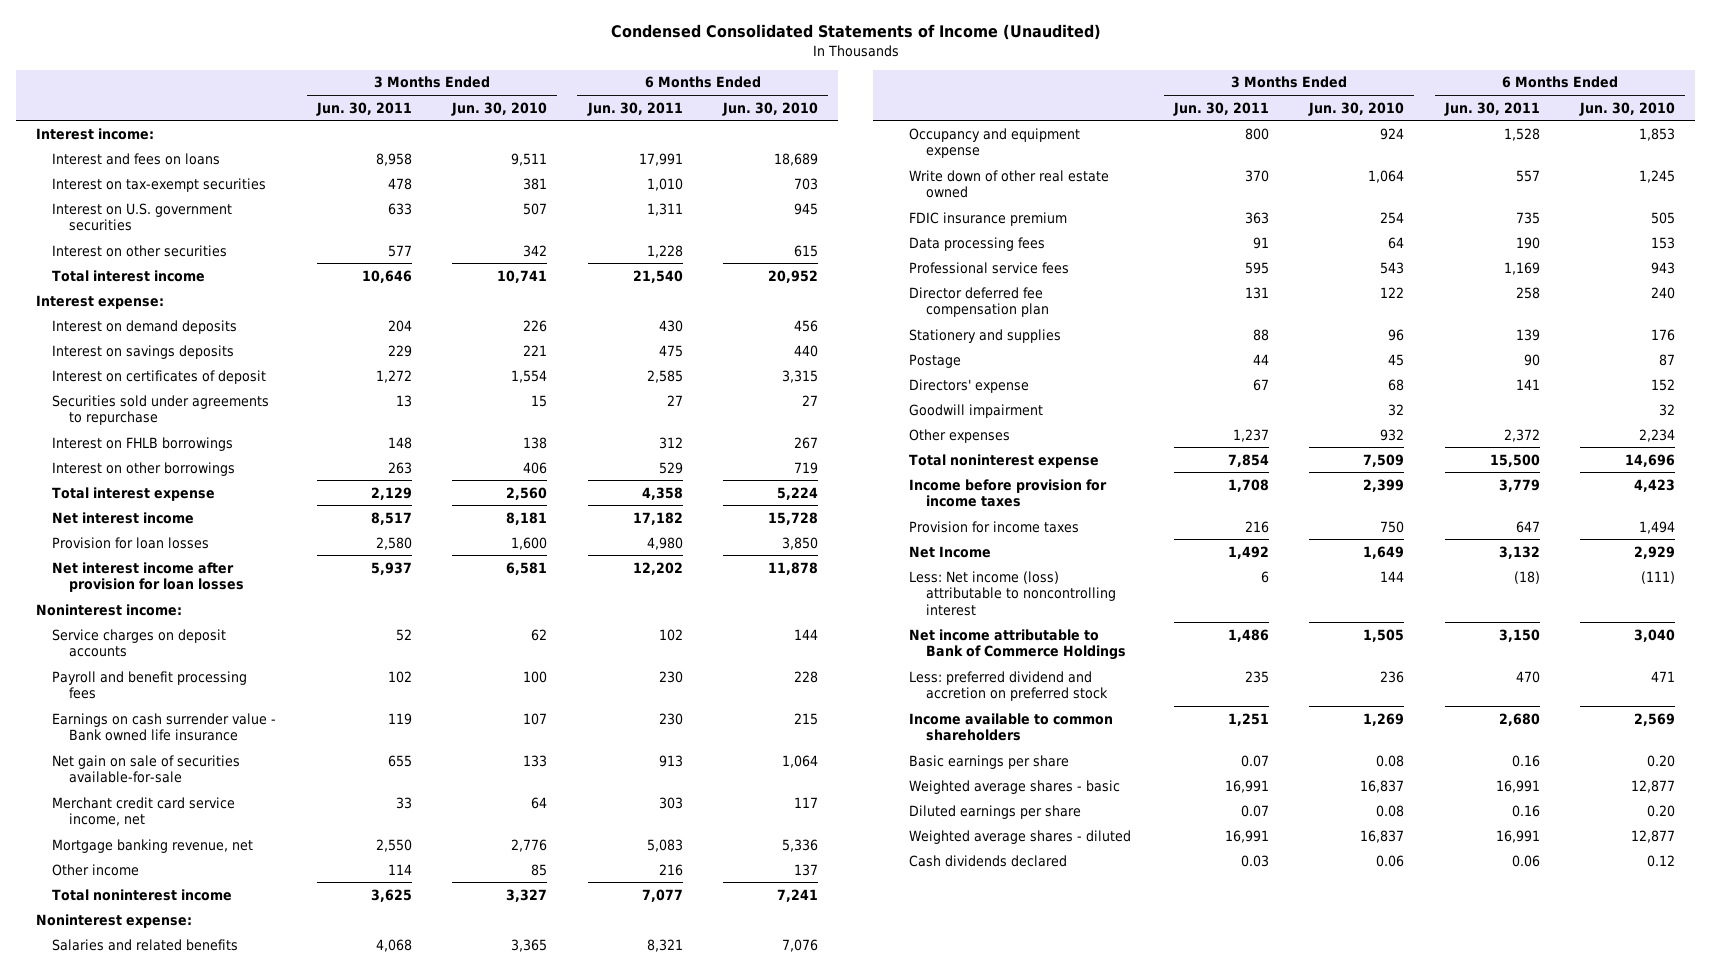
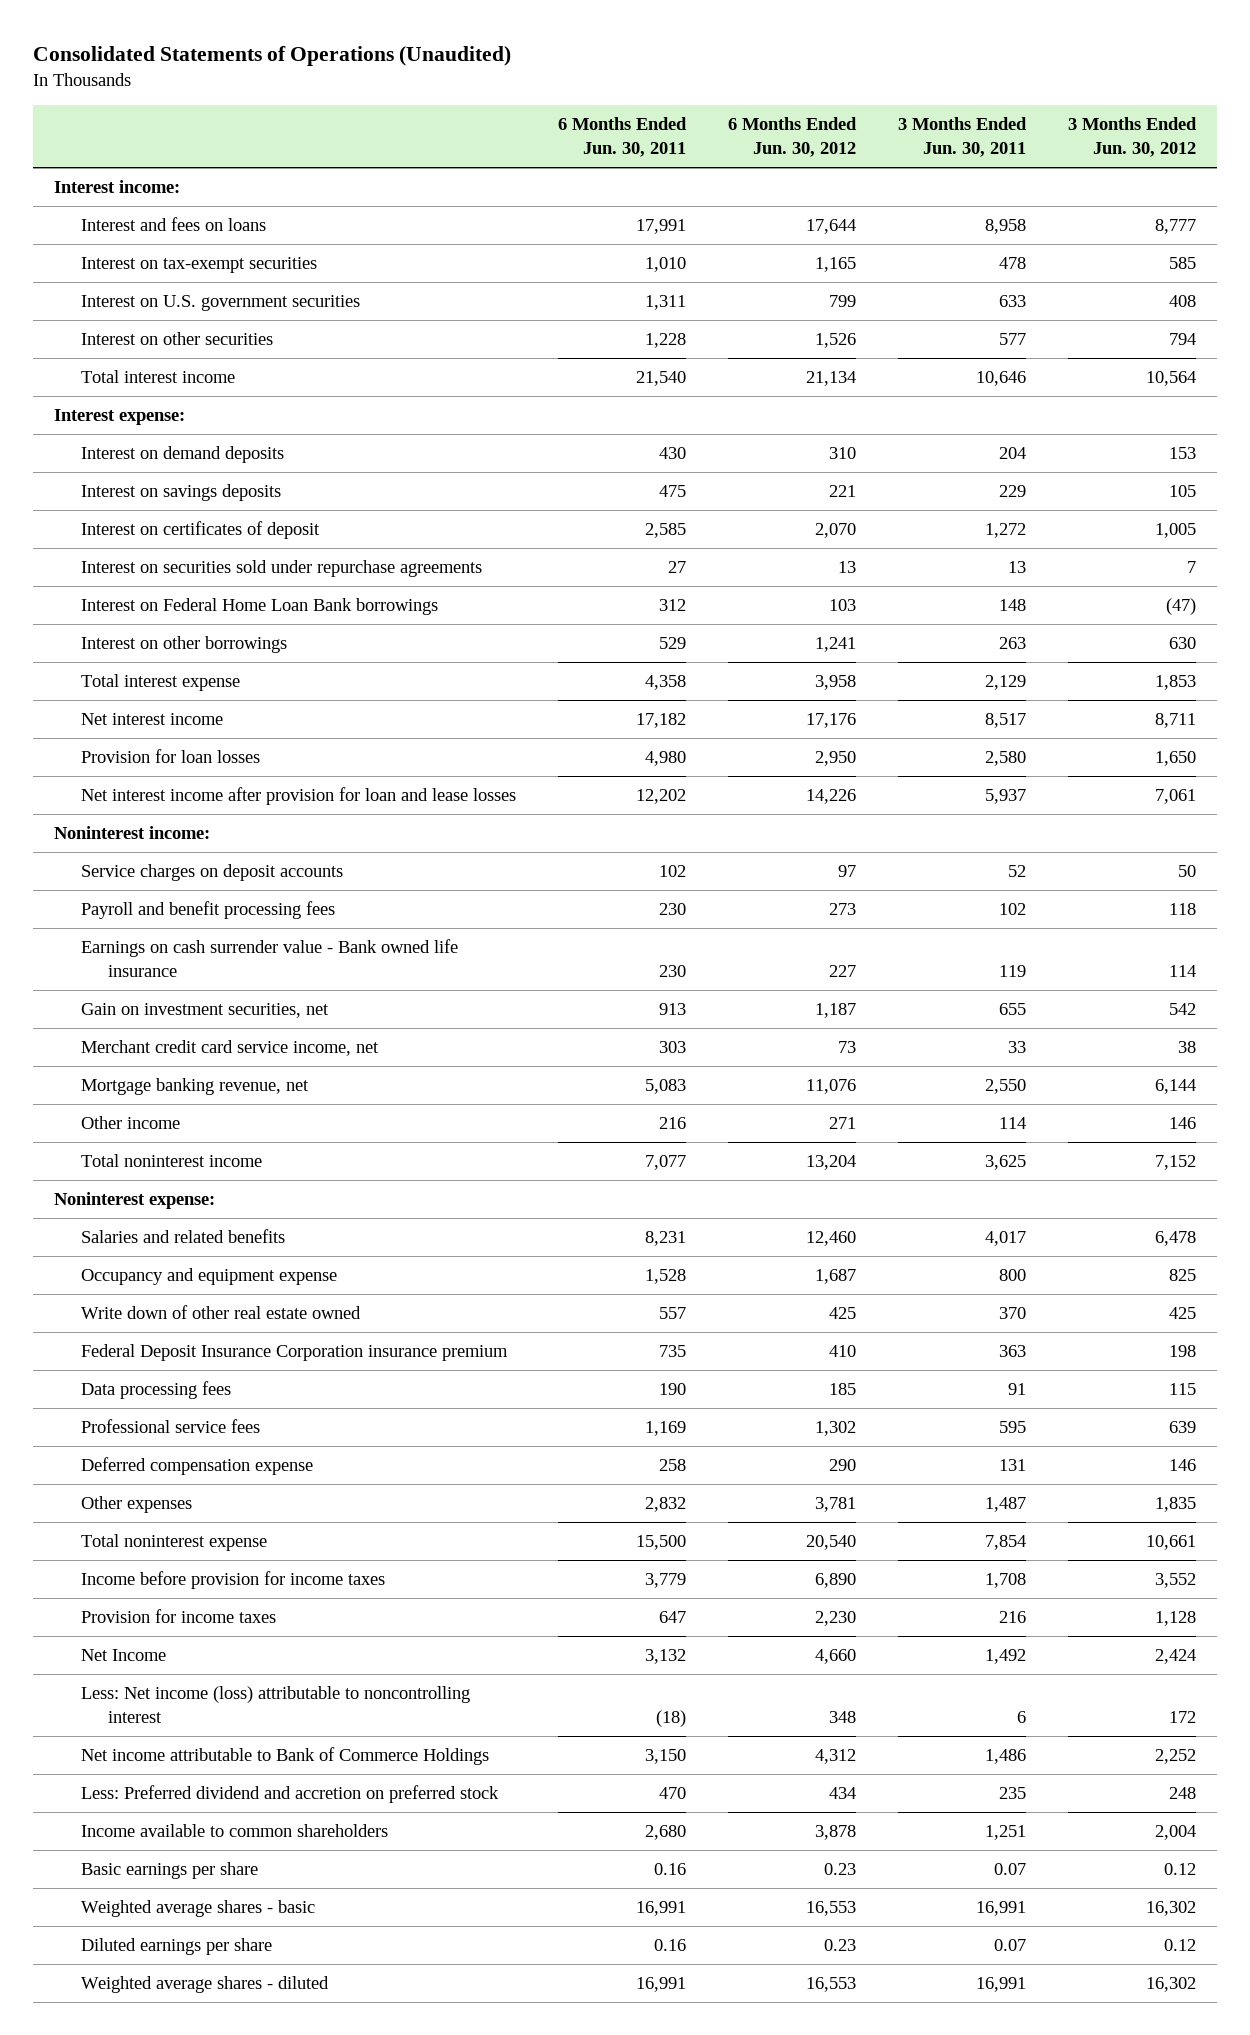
- Condensed Consolidated Statements of Income (Unaudited)
+ Consolidated Statements of Operations (Unaudited)
- | 3 Months Ended Jun. 30, 2011 | 3 Months Ended Jun. 30, 2010 | 6 Months Ended Jun. 30, 2011 | 6 Months Ended Jun. 30, 2010
+ | 6 Months Ended Jun. 30, 2011 | 6 Months Ended Jun. 30, 2012 | 3 Months Ended Jun. 30, 2011 | 3 Months Ended Jun. 30, 2012
- Securities sold under agreements to repurchase | 13 | 15 | 27 | 27
- Interest on FHLB borrowings | 148 | 138 | 312 | 267
+ Interest on securities sold under repurchase agreements | 27 | 13 | 13 | 7
+ Interest on Federal Home Loan Bank borrowings | 312 | 103 | 148 | (47)
- Net interest income after provision for loan losses | 5,937 | 6,581 | 12,202 | 11,878
+ Net interest income after provision for loan and lease losses | 12,202 | 14,226 | 5,937 | 7,061
- Net gain on sale of securities available-for-sale | 655 | 133 | 913 | 1,064
+ Gain on investment securities, net | 913 | 1,187 | 655 | 542
- Salaries and related benefits | 4,068 | 3,365 | 8,321 | 7,076
+ Salaries and related benefits | 8,231 | 12,460 | 4,017 | 6,478
- FDIC insurance premium | 363 | 254 | 735 | 505
+ Federal Deposit Insurance Corporation insurance premium | 735 | 410 | 363 | 198
- Director deferred fee compensation plan | 131 | 122 | 258 | 240
- Stationery and supplies | 88 | 96 | 139 | 176
- Postage | 44 | 45 | 90 | 87
- Directors' expense | 67 | 68 | 141 | 152
- Goodwill impairment | | 32 | | 32
- Other expenses | 1,237 | 932 | 2,372 | 2,234
+ Deferred compensation expense | 258 | 290 | 131 | 146
+ Other expenses | 2,832 | 3,781 | 1,487 | 1,835
- Less: preferred dividend and accretion on preferred stock | 235 | 236 | 470 | 471
+ Less: Preferred dividend and accretion on preferred stock | 470 | 434 | 235 | 248
- Cash dividends declared | 0.03 | 0.06 | 0.06 | 0.12

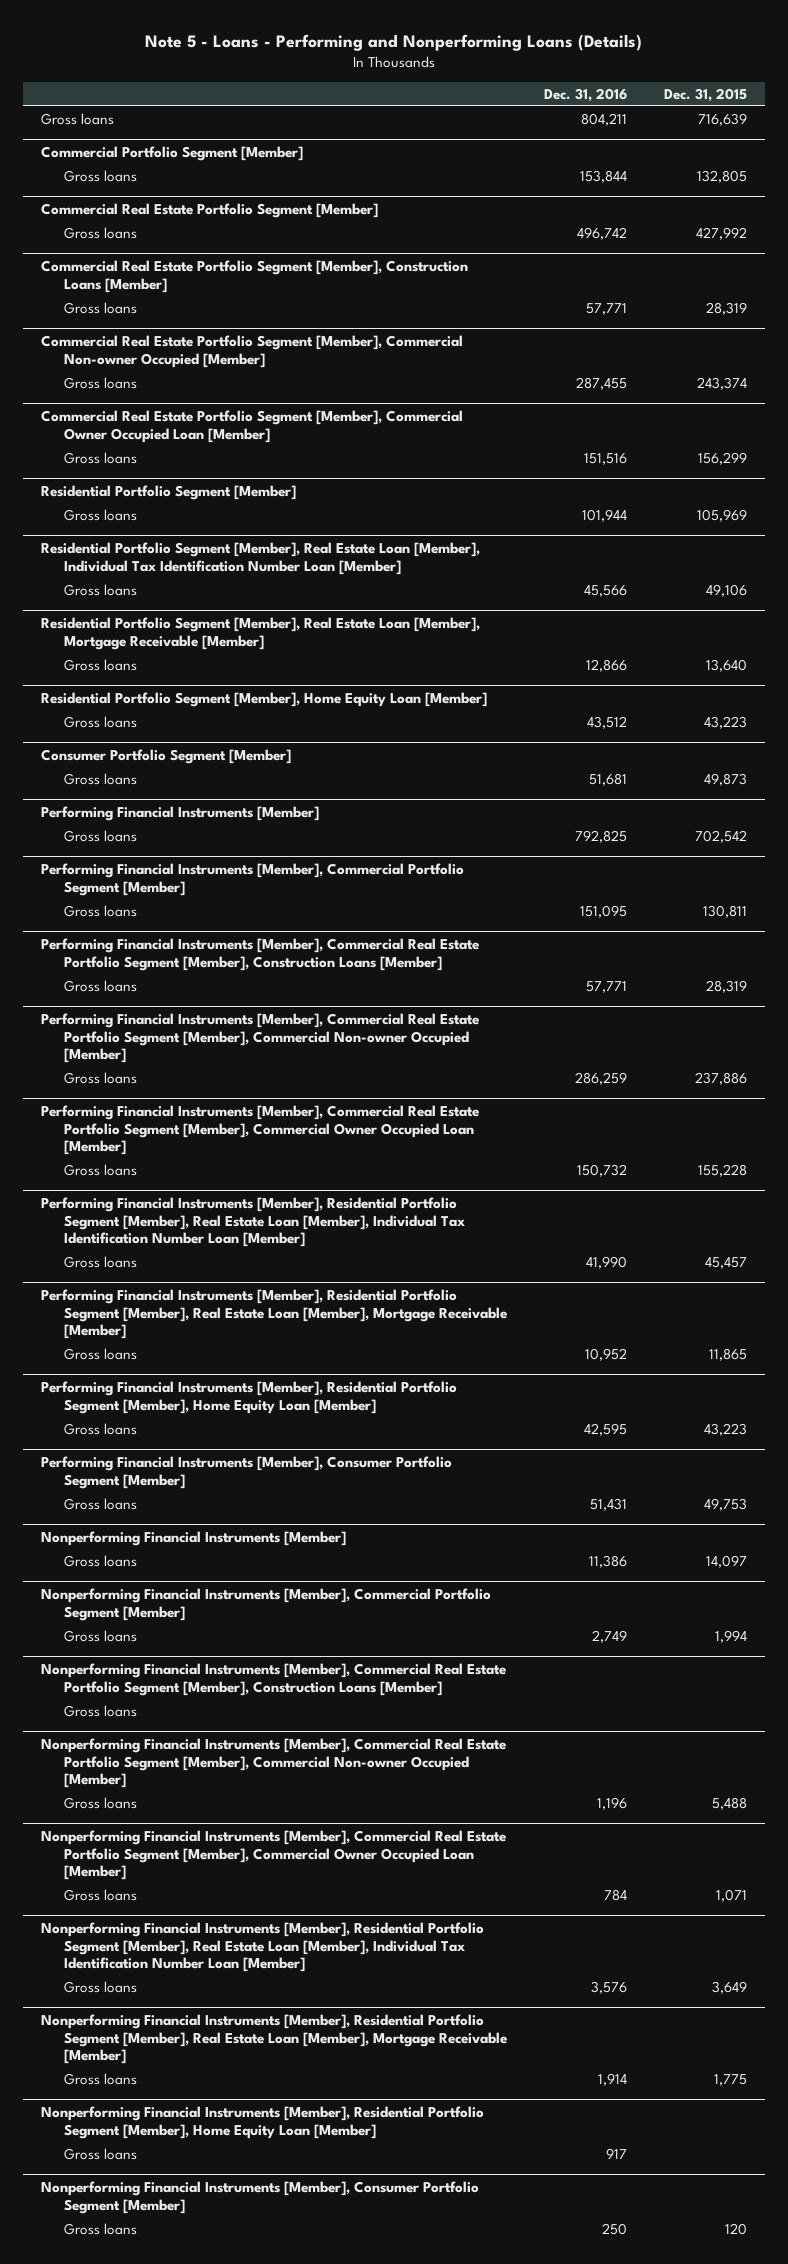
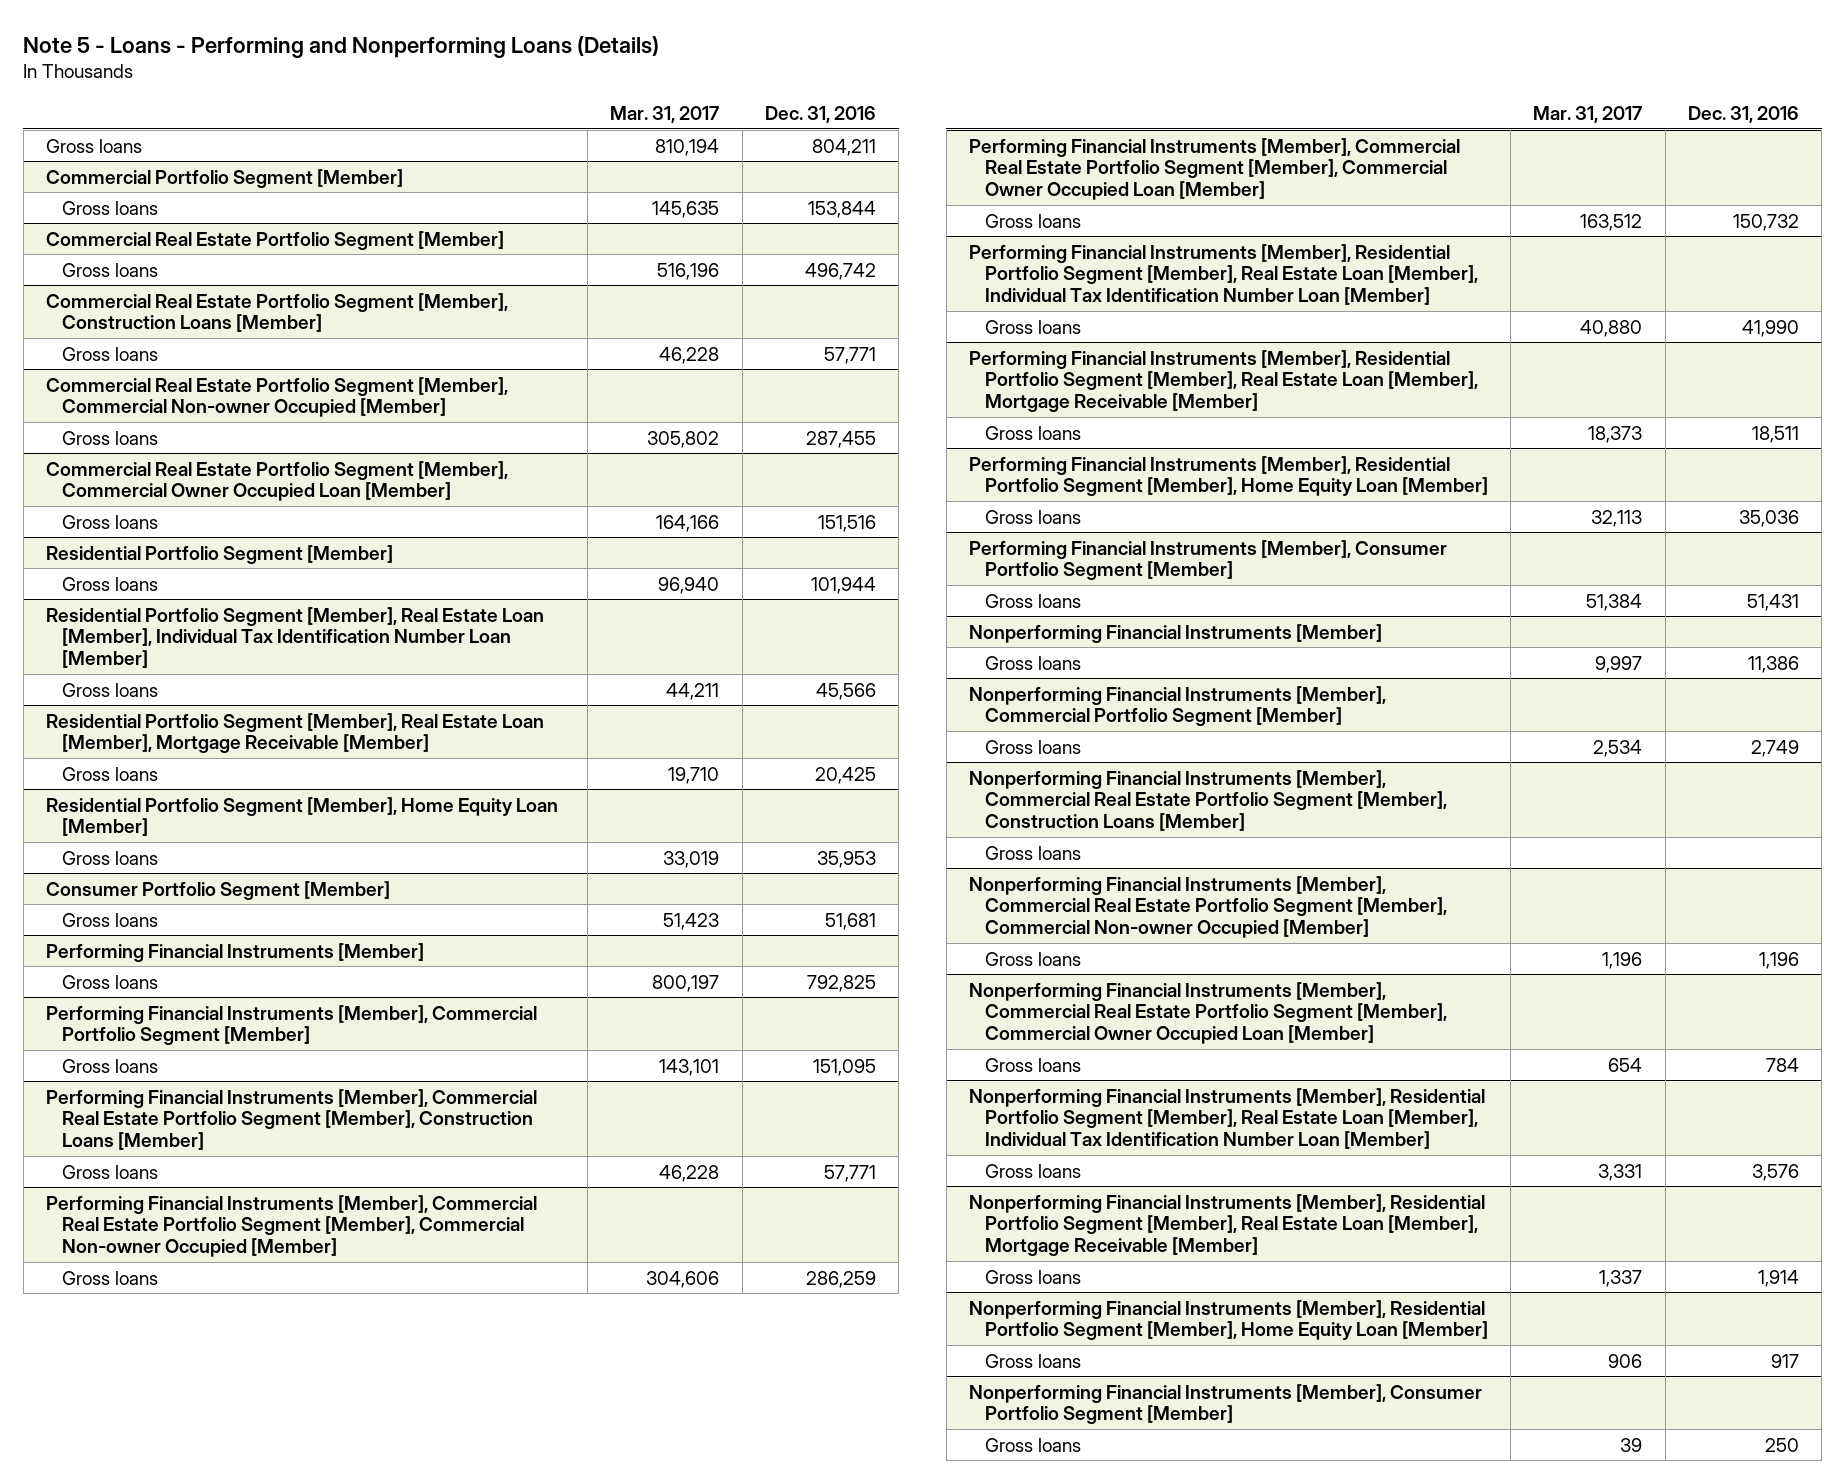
- | Dec. 31, 2016 | Dec. 31, 2015
+ | Mar. 31, 2017 | Dec. 31, 2016
@ Residential Portfolio Segment [Member], Real Estate Loan [Member], Mortgage Receivable [Member]
- Gross loans | 12,866 | 13,640
+ Gross loans | 19,710 | 20,425
@ Residential Portfolio Segment [Member], Home Equity Loan [Member]
- Gross loans | 43,512 | 43,223
+ Gross loans | 33,019 | 35,953
@ Performing Financial Instruments [Member], Residential Portfolio Segment [Member], Real Estate Loan [Member], Mortgage Receivable [Member]
- Gross loans | 10,952 | 11,865
+ Gross loans | 18,373 | 18,511
@ Performing Financial Instruments [Member], Residential Portfolio Segment [Member], Home Equity Loan [Member]
- Gross loans | 42,595 | 43,223
+ Gross loans | 32,113 | 35,036

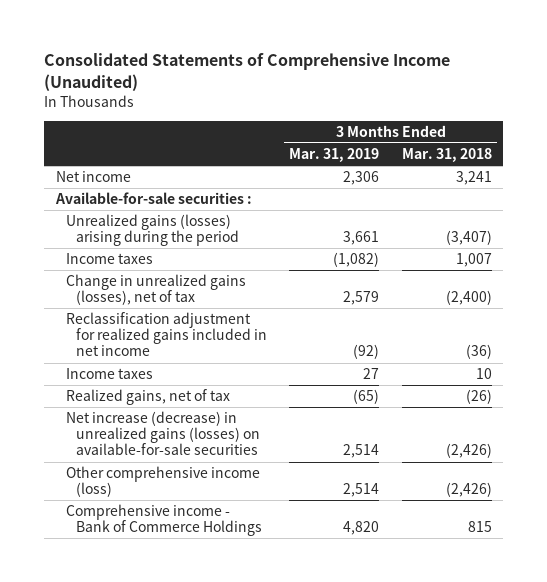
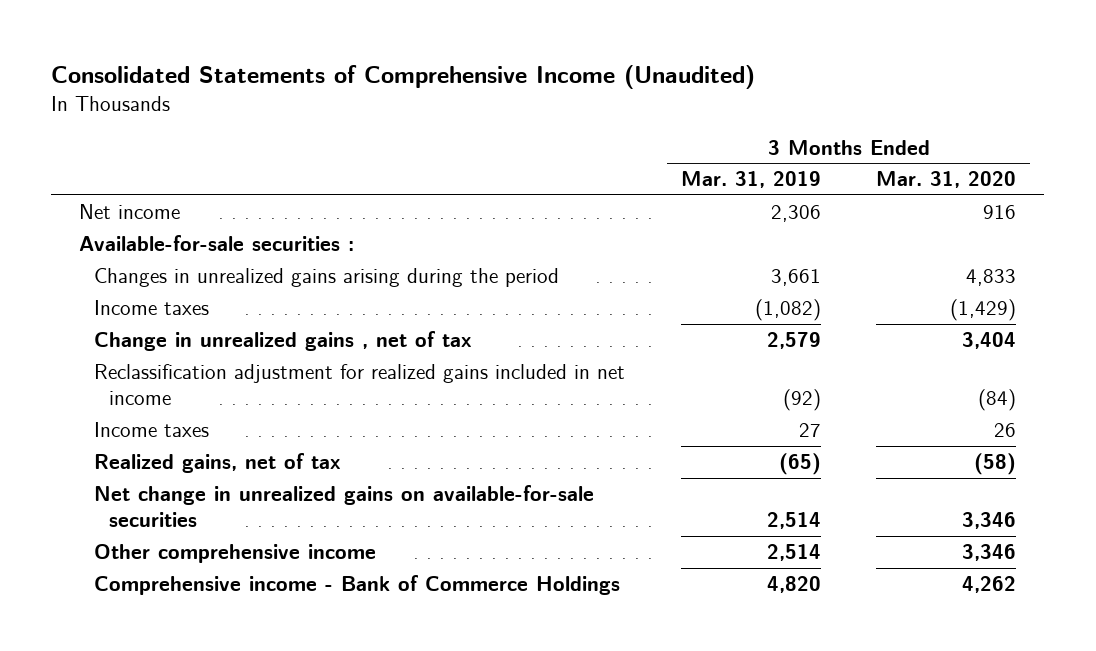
- | 3 Months Ended Mar. 31, 2019 | 3 Months Ended Mar. 31, 2018
+ | 3 Months Ended Mar. 31, 2019 | 3 Months Ended Mar. 31, 2020
- Unrealized gains (losses) arising during the period | 3,661 | (3,407)
+ Changes in unrealized gains arising during the period | 3,661 | 4,833
- Change in unrealized gains (losses), net of tax | 2,579 | (2,400)
+ Change in unrealized gains , net of tax | 2,579 | 3,404
- Net increase (decrease) in unrealized gains (losses) on available-for-sale securities | 2,514 | (2,426)
- Other comprehensive income (loss) | 2,514 | (2,426)
+ Net change in unrealized gains on available-for-sale securities | 2,514 | 3,346
+ Other comprehensive income | 2,514 | 3,346

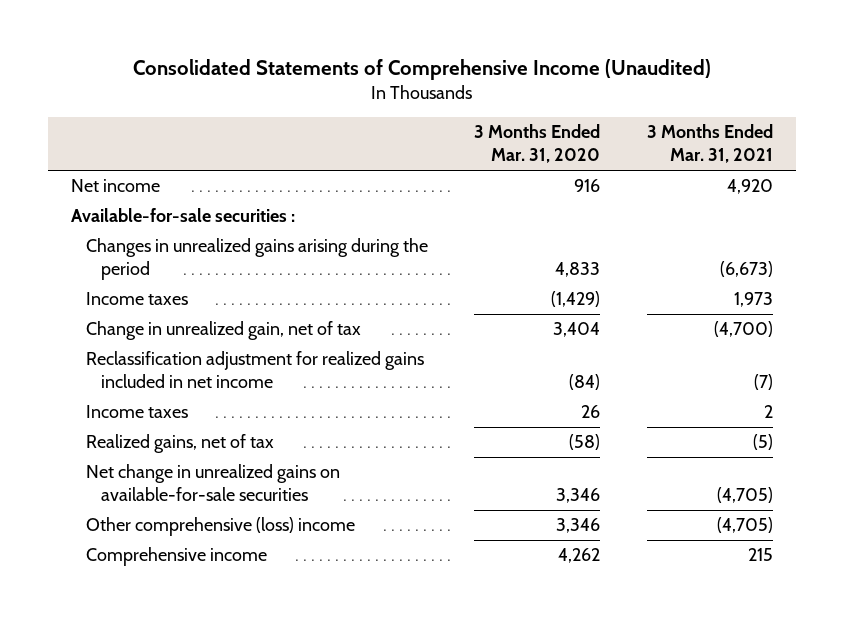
- | 3 Months Ended Mar. 31, 2019 | 3 Months Ended Mar. 31, 2020
+ | 3 Months Ended Mar. 31, 2020 | 3 Months Ended Mar. 31, 2021
- Change in unrealized gains , net of tax | 2,579 | 3,404
+ Change in unrealized gain, net of tax | 3,404 | (4,700)
- Other comprehensive income | 2,514 | 3,346
- Comprehensive income - Bank of Commerce Holdings | 4,820 | 4,262
+ Other comprehensive (loss) income | 3,346 | (4,705)
+ Comprehensive income | 4,262 | 215

